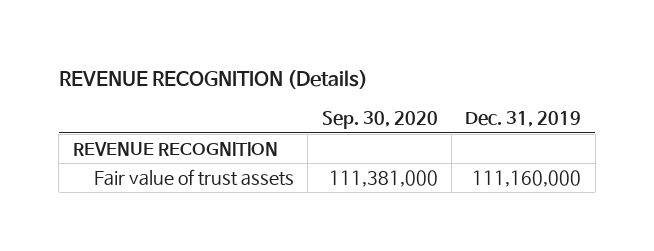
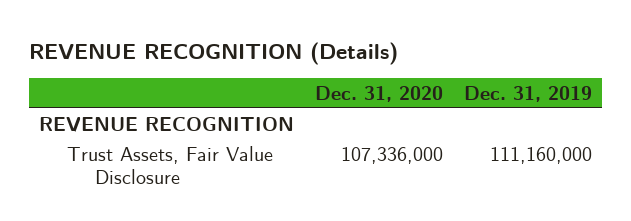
- | Sep. 30, 2020 | Dec. 31, 2019
+ | Dec. 31, 2020 | Dec. 31, 2019
- Fair value of trust assets | 111,381,000 | 111,160,000
+ Trust Assets, Fair Value Disclosure | 107,336,000 | 111,160,000

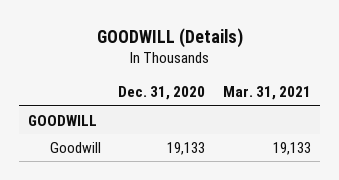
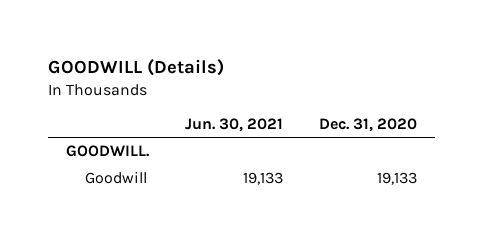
- | Dec. 31, 2020 | Mar. 31, 2021
+ | Jun. 30, 2021 | Dec. 31, 2020
- GOODWILL
+ GOODWILL.

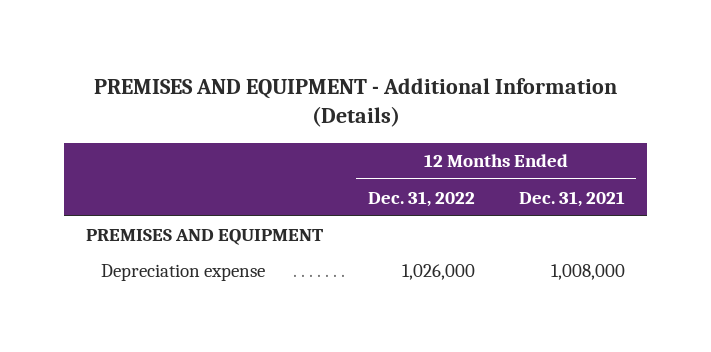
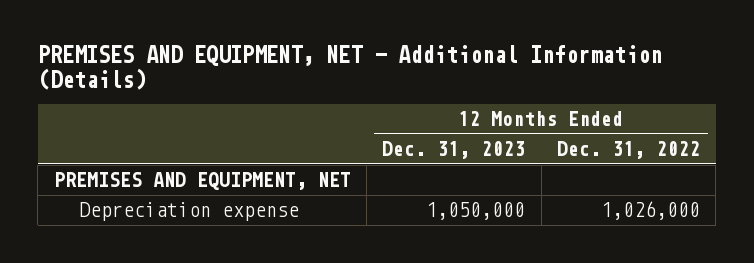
- PREMISES AND EQUIPMENT - Additional Information (Details)
+ PREMISES AND EQUIPMENT, NET - Additional Information (Details)
- | 12 Months Ended Dec. 31, 2022 | 12 Months Ended Dec. 31, 2021
+ | 12 Months Ended Dec. 31, 2023 | 12 Months Ended Dec. 31, 2022
- PREMISES AND EQUIPMENT
+ PREMISES AND EQUIPMENT, NET

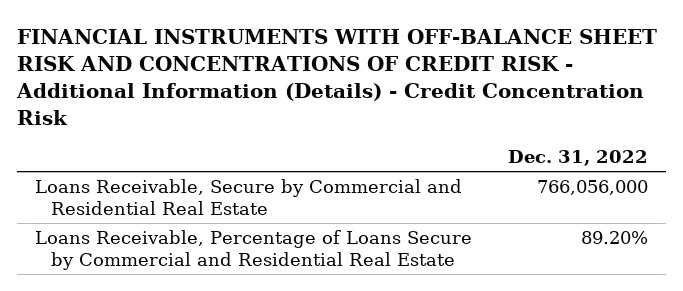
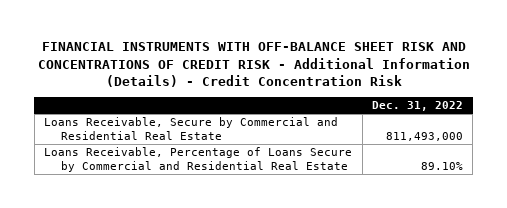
- Loans Receivable, Secure by Commercial and Residential Real Estate | 766,056,000
- Loans Receivable, Percentage of Loans Secure by Commercial and Residential Real Estate | 89.20%
+ Loans Receivable, Secure by Commercial and Residential Real Estate | 811,493,000
+ Loans Receivable, Percentage of Loans Secure by Commercial and Residential Real Estate | 89.10%

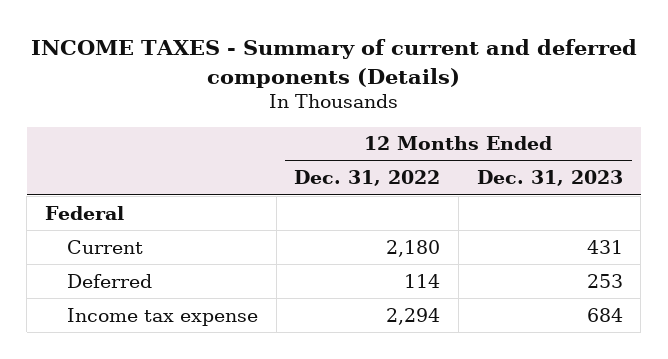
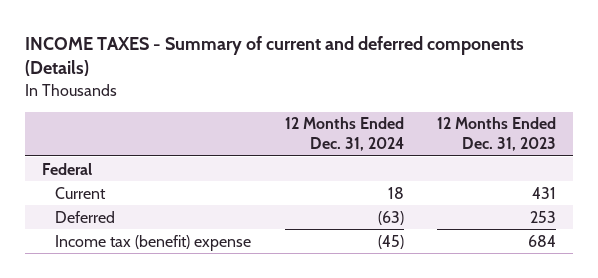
- | 12 Months Ended Dec. 31, 2022 | 12 Months Ended Dec. 31, 2023
+ | 12 Months Ended Dec. 31, 2024 | 12 Months Ended Dec. 31, 2023
- Income tax expense | 2,294 | 684
+ Income tax (benefit) expense | (45) | 684

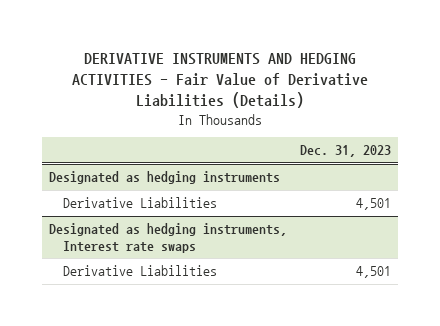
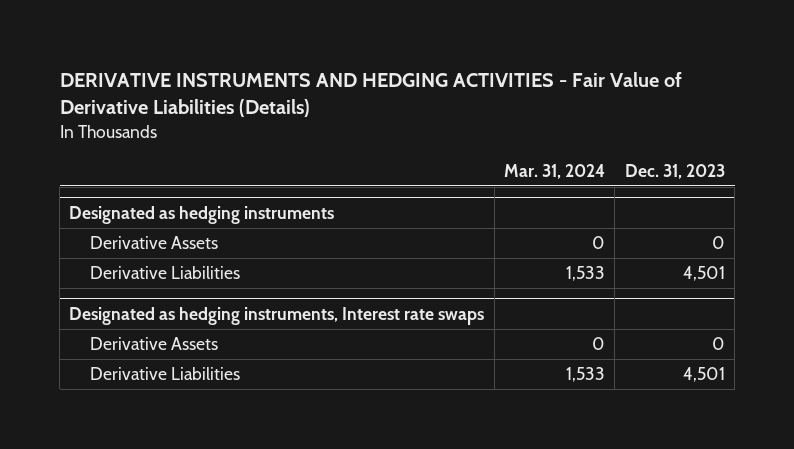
- | Dec. 31, 2023
+ | Mar. 31, 2024 | Dec. 31, 2023
@ Designated as hedging instruments
+ Derivative Assets | 0 | 0
@ Designated as hedging instruments, Interest rate swaps
+ Derivative Assets | 0 | 0

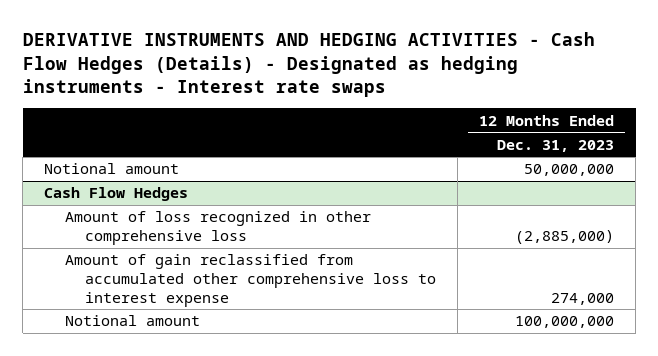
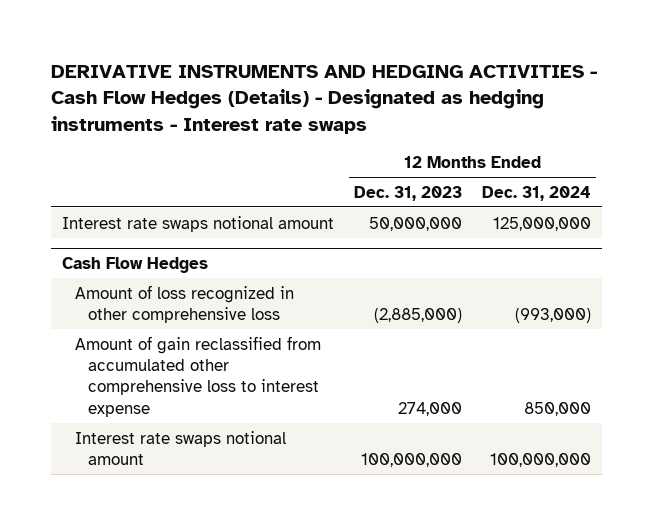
- | 12 Months Ended Dec. 31, 2023
+ | 12 Months Ended Dec. 31, 2023 | 12 Months Ended Dec. 31, 2024
- Notional amount | 50,000,000
+ Interest rate swaps notional amount | 50,000,000 | 125,000,000
@ Cash Flow Hedges
- Notional amount | 100,000,000
+ Interest rate swaps notional amount | 100,000,000 | 100,000,000

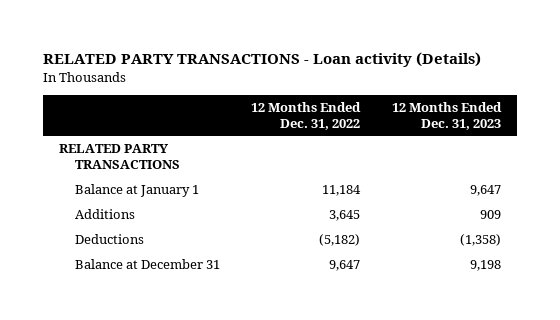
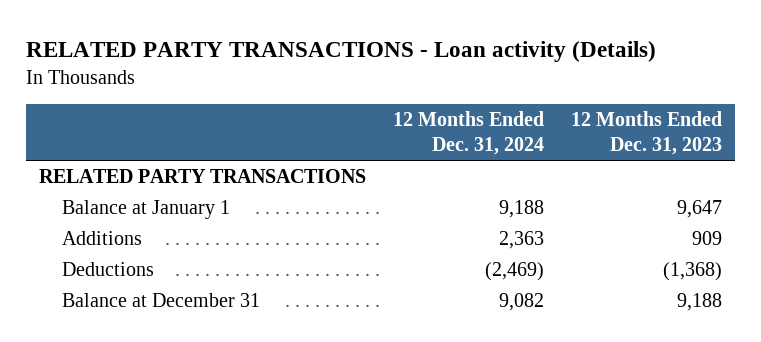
- | 12 Months Ended Dec. 31, 2022 | 12 Months Ended Dec. 31, 2023
+ | 12 Months Ended Dec. 31, 2024 | 12 Months Ended Dec. 31, 2023
- Deductions | (5,182) | (1,358)
- Balance at December 31 | 9,647 | 9,198
+ Deductions | (2,469) | (1,368)
+ Balance at December 31 | 9,082 | 9,188

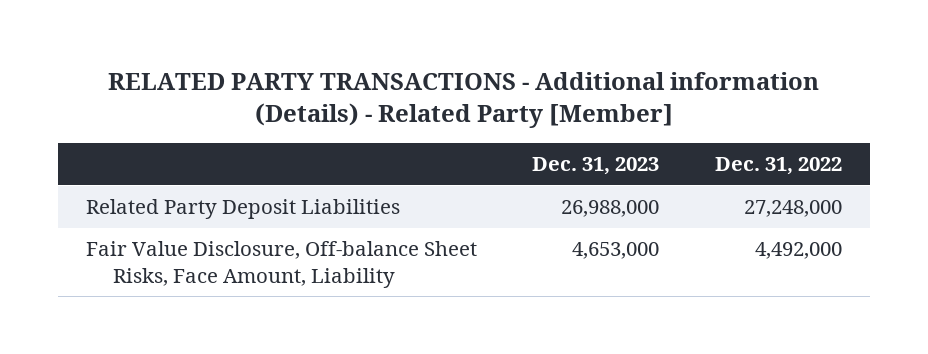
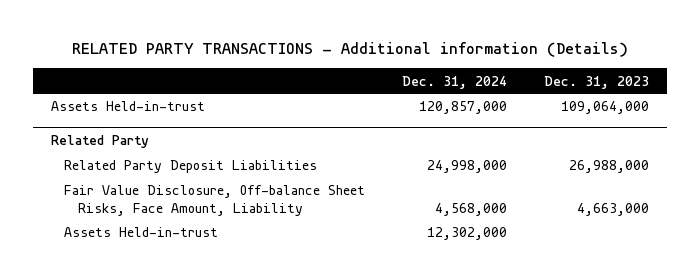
- RELATED PARTY TRANSACTIONS - Additional information (Details) - Related Party [Member]
+ RELATED PARTY TRANSACTIONS - Additional information (Details)
- | Dec. 31, 2023 | Dec. 31, 2022
+ | Dec. 31, 2024 | Dec. 31, 2023
+ Assets Held-in-trust | 120,857,000 | 109,064,000
+ Related Party
- Fair Value Disclosure, Off-balance Sheet Risks, Face Amount, Liability | 4,653,000 | 4,492,000
+ Fair Value Disclosure, Off-balance Sheet Risks, Face Amount, Liability | 4,568,000 | 4,663,000
+ Assets Held-in-trust | 12,302,000 |

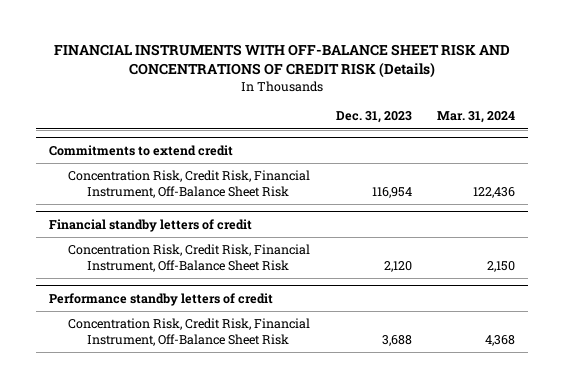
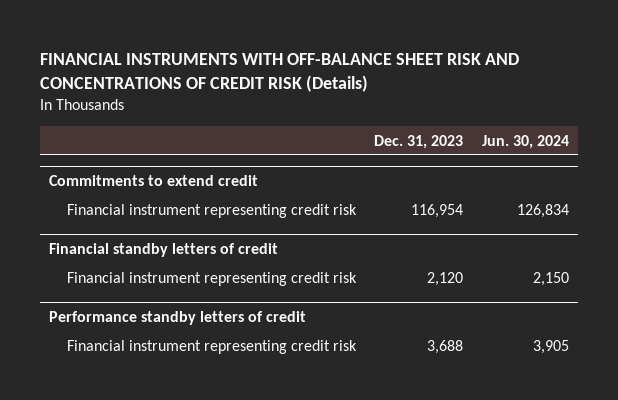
- | Dec. 31, 2023 | Mar. 31, 2024
+ | Dec. 31, 2023 | Jun. 30, 2024
@ Commitments to extend credit
- Concentration Risk, Credit Risk, Financial Instrument, Off-Balance Sheet Risk | 116,954 | 122,436
+ Financial instrument representing credit risk | 116,954 | 126,834
@ Financial standby letters of credit
- Concentration Risk, Credit Risk, Financial Instrument, Off-Balance Sheet Risk | 2,120 | 2,150
+ Financial instrument representing credit risk | 2,120 | 2,150
@ Performance standby letters of credit
- Concentration Risk, Credit Risk, Financial Instrument, Off-Balance Sheet Risk | 3,688 | 4,368
+ Financial instrument representing credit risk | 3,688 | 3,905

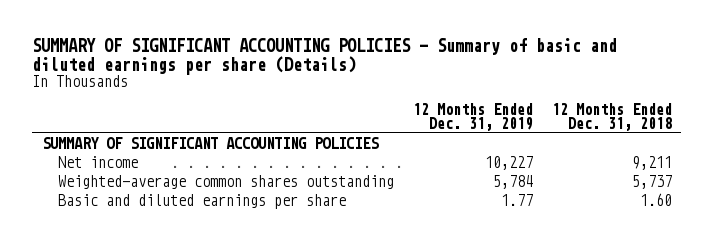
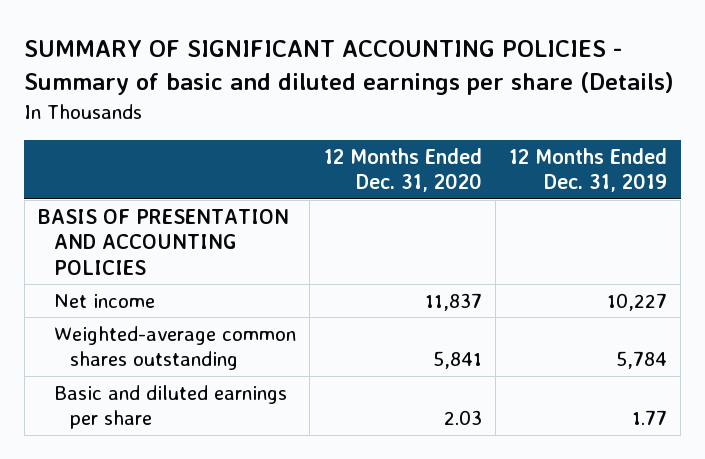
- | 12 Months Ended Dec. 31, 2019 | 12 Months Ended Dec. 31, 2018
+ | 12 Months Ended Dec. 31, 2020 | 12 Months Ended Dec. 31, 2019
- SUMMARY OF SIGNIFICANT ACCOUNTING POLICIES
+ BASIS OF PRESENTATION AND ACCOUNTING POLICIES

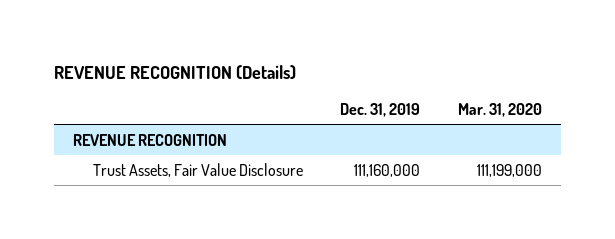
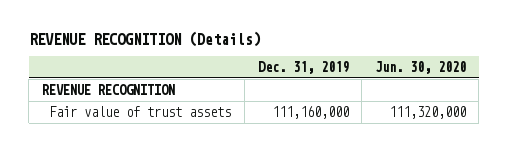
- | Dec. 31, 2019 | Mar. 31, 2020
+ | Dec. 31, 2019 | Jun. 30, 2020
- Trust Assets, Fair Value Disclosure | 111,160,000 | 111,199,000
+ Fair value of trust assets | 111,160,000 | 111,320,000

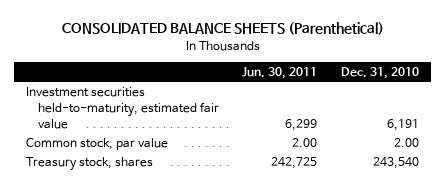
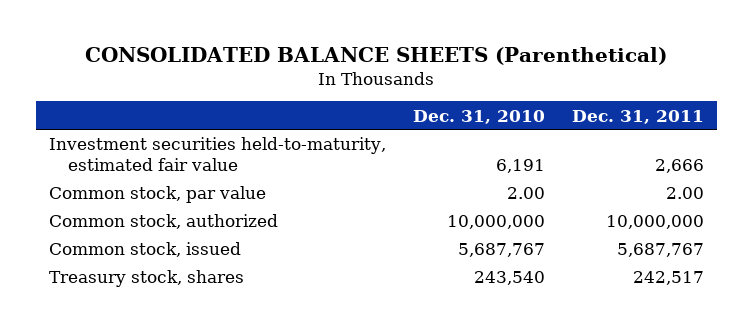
- | Jun. 30, 2011 | Dec. 31, 2010
+ | Dec. 31, 2010 | Dec. 31, 2011
+ Common stock, authorized | 10,000,000 | 10,000,000
+ Common stock, issued | 5,687,767 | 5,687,767

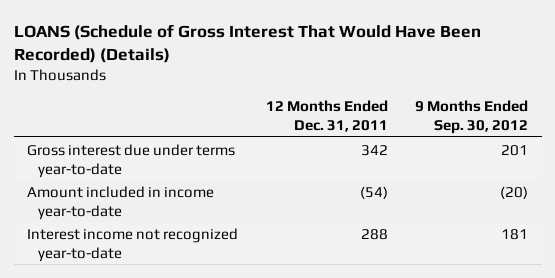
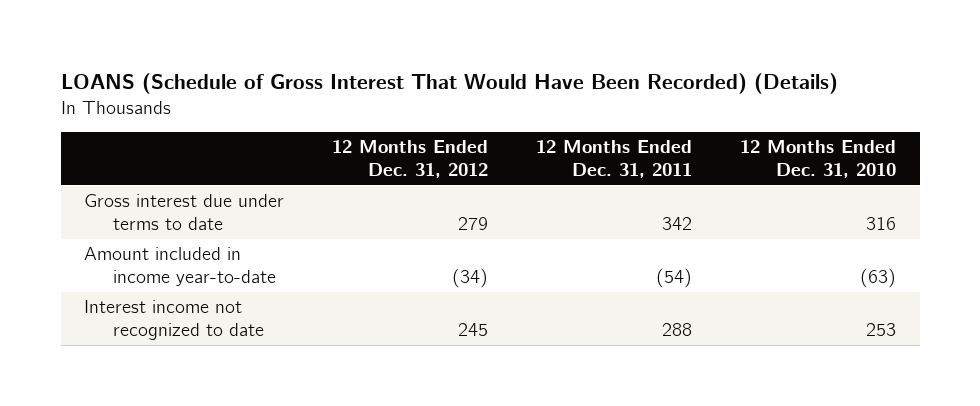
- | 12 Months Ended Dec. 31, 2011 | 9 Months Ended Sep. 30, 2012
+ | 12 Months Ended Dec. 31, 2012 | 12 Months Ended Dec. 31, 2011 | 12 Months Ended Dec. 31, 2010
- Gross interest due under terms year-to-date | 342 | 201
+ Gross interest due under terms to date | 279 | 342 | 316
- Interest income not recognized year-to-date | 288 | 181
+ Interest income not recognized to date | 245 | 288 | 253

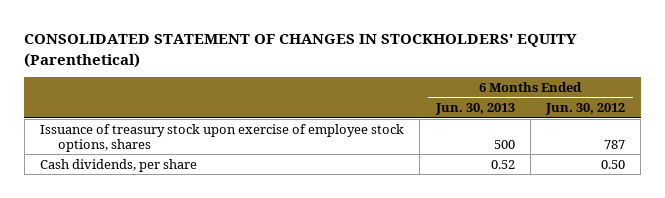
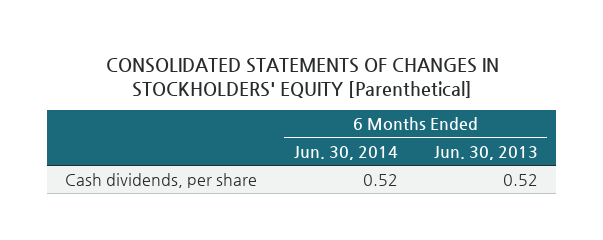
- CONSOLIDATED STATEMENT OF CHANGES IN STOCKHOLDERS' EQUITY (Parenthetical)
+ CONSOLIDATED STATEMENTS OF CHANGES IN STOCKHOLDERS' EQUITY [Parenthetical]
- | 6 Months Ended Jun. 30, 2013 | 6 Months Ended Jun. 30, 2012
+ | 6 Months Ended Jun. 30, 2014 | 6 Months Ended Jun. 30, 2013
- Issuance of treasury stock upon exercise of employee stock options, shares | 500 | 787

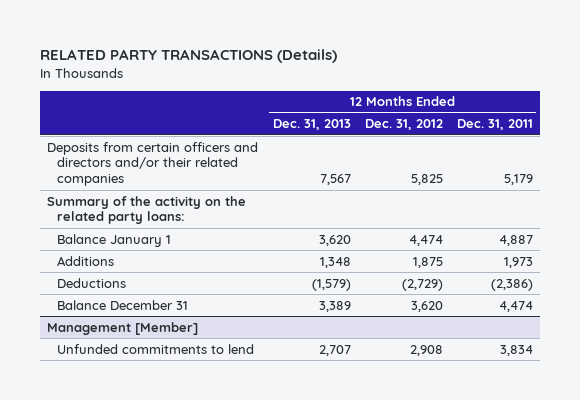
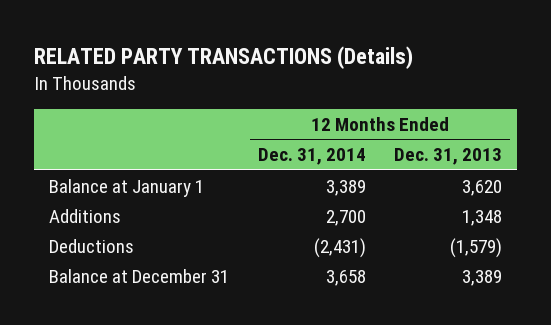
- | 12 Months Ended Dec. 31, 2013 | 12 Months Ended Dec. 31, 2012 | 12 Months Ended Dec. 31, 2011
+ | 12 Months Ended Dec. 31, 2014 | 12 Months Ended Dec. 31, 2013
- Deposits from certain officers and directors and/or their related companies | 7,567 | 5,825 | 5,179
- Summary of the activity on the related party loans:
- Balance January 1 | 3,620 | 4,474 | 4,887
+ Balance at January 1 | 3,389 | 3,620
- Balance December 31 | 3,389 | 3,620 | 4,474
- Management [Member]
- Unfunded commitments to lend | 2,707 | 2,908 | 3,834
+ Balance at December 31 | 3,658 | 3,389

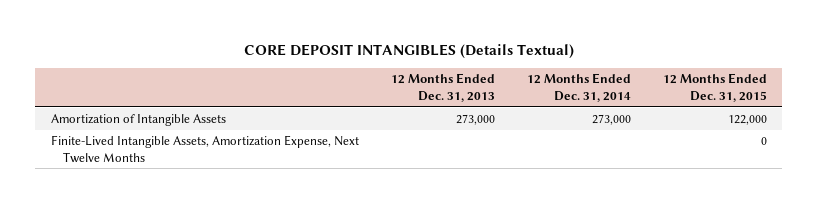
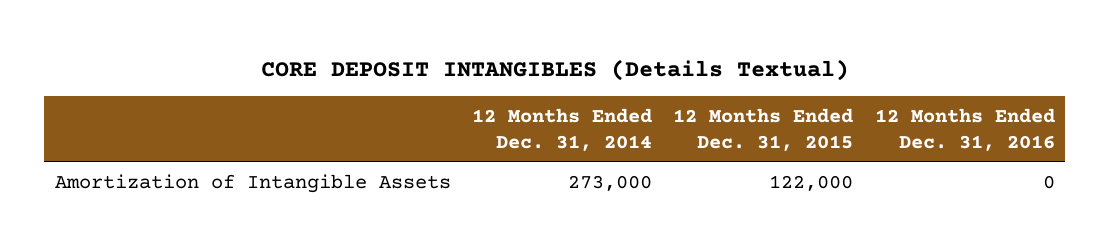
- | 12 Months Ended Dec. 31, 2013 | 12 Months Ended Dec. 31, 2014 | 12 Months Ended Dec. 31, 2015
+ | 12 Months Ended Dec. 31, 2014 | 12 Months Ended Dec. 31, 2015 | 12 Months Ended Dec. 31, 2016
- Finite-Lived Intangible Assets, Amortization Expense, Next Twelve Months | | | 0

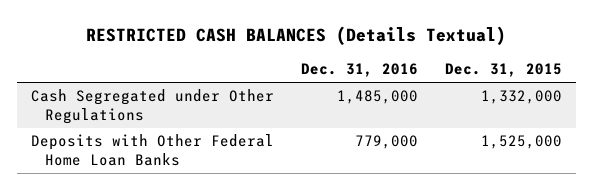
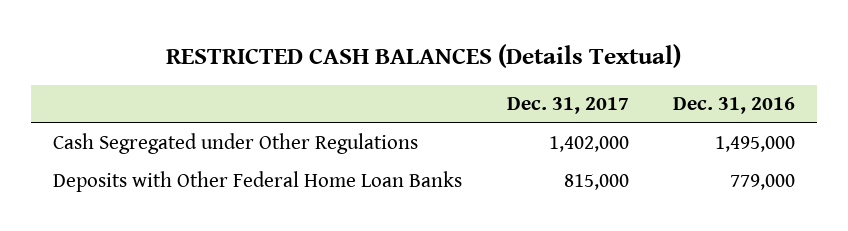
- | Dec. 31, 2016 | Dec. 31, 2015
+ | Dec. 31, 2017 | Dec. 31, 2016
- Cash Segregated under Other Regulations | 1,485,000 | 1,332,000
+ Cash Segregated under Other Regulations | 1,402,000 | 1,495,000

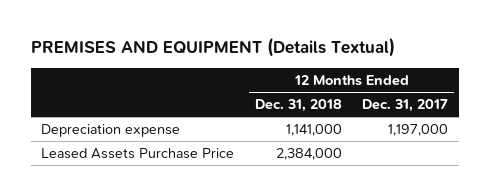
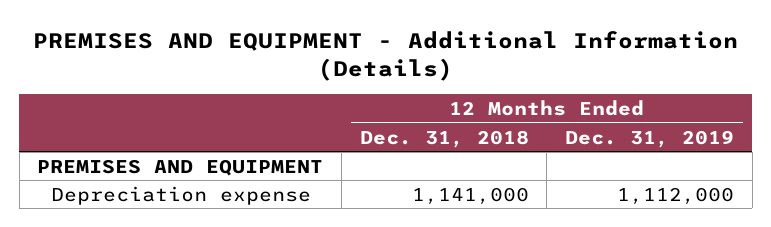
- PREMISES AND EQUIPMENT (Details Textual)
+ PREMISES AND EQUIPMENT - Additional Information (Details)
- | 12 Months Ended Dec. 31, 2018 | 12 Months Ended Dec. 31, 2017
+ | 12 Months Ended Dec. 31, 2018 | 12 Months Ended Dec. 31, 2019
+ PREMISES AND EQUIPMENT
- Leased Assets Purchase Price | 2,384,000 |

